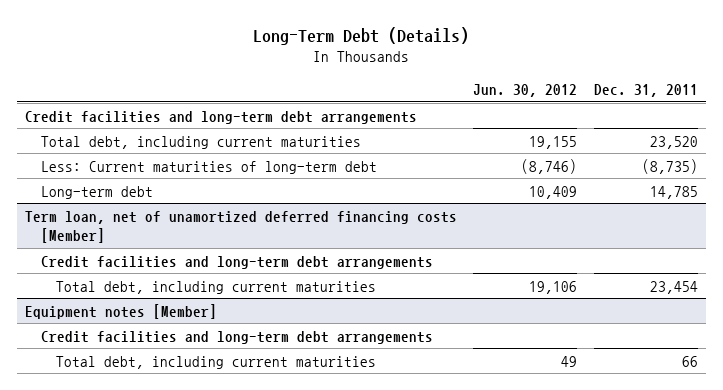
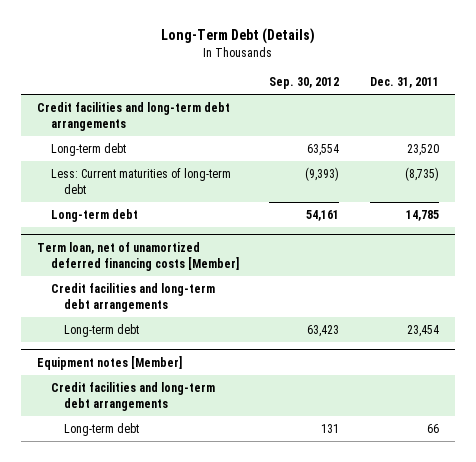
- | Jun. 30, 2012 | Dec. 31, 2011
+ | Sep. 30, 2012 | Dec. 31, 2011
- Total debt, including current maturities | 19,155 | 23,520
+ Long-term debt | 63,554 | 23,520
@ Term loan, net of unamortized deferred financing costs [Member]
- Total debt, including current maturities | 19,106 | 23,454
+ Long-term debt | 63,423 | 23,454
@ Equipment notes [Member]
- Total debt, including current maturities | 49 | 66
+ Long-term debt | 131 | 66

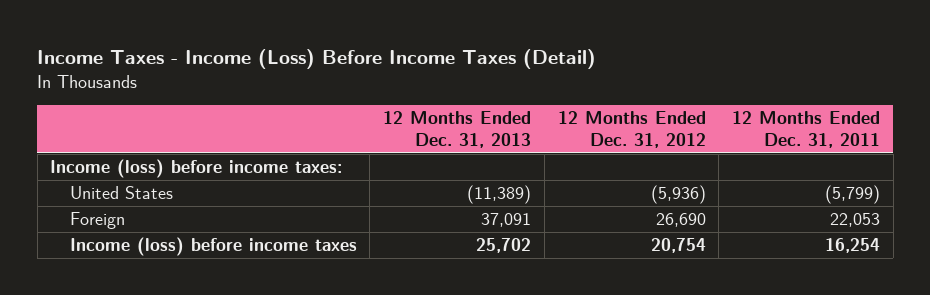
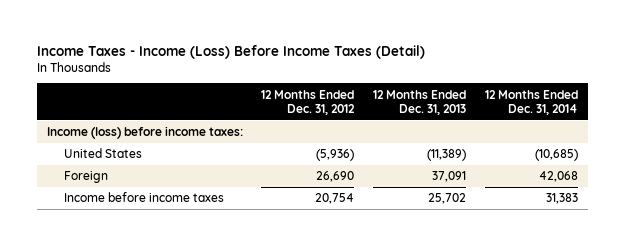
- | 12 Months Ended Dec. 31, 2013 | 12 Months Ended Dec. 31, 2012 | 12 Months Ended Dec. 31, 2011
+ | 12 Months Ended Dec. 31, 2012 | 12 Months Ended Dec. 31, 2013 | 12 Months Ended Dec. 31, 2014
- Income (loss) before income taxes | 25,702 | 20,754 | 16,254
+ Income before income taxes | 20,754 | 25,702 | 31,383

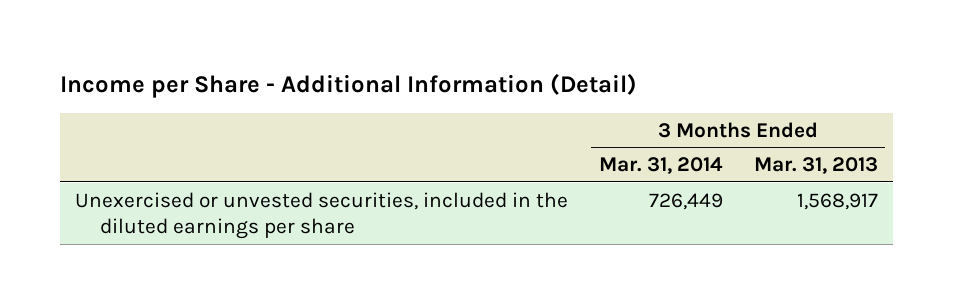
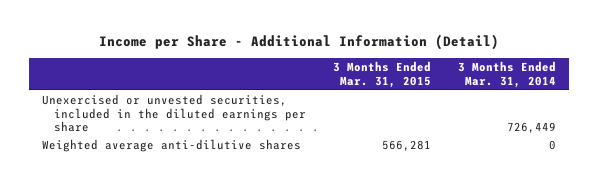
- | 3 Months Ended Mar. 31, 2014 | 3 Months Ended Mar. 31, 2013
+ | 3 Months Ended Mar. 31, 2015 | 3 Months Ended Mar. 31, 2014
+ Weighted average anti-dilutive shares | 566,281 | 0

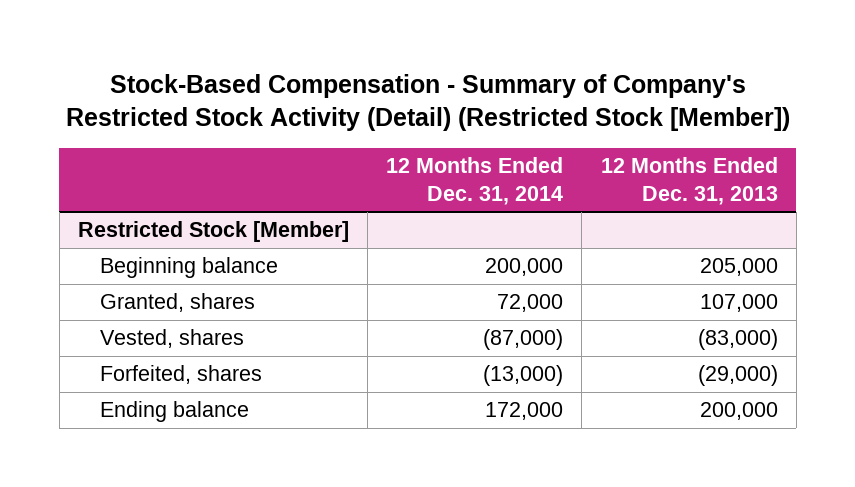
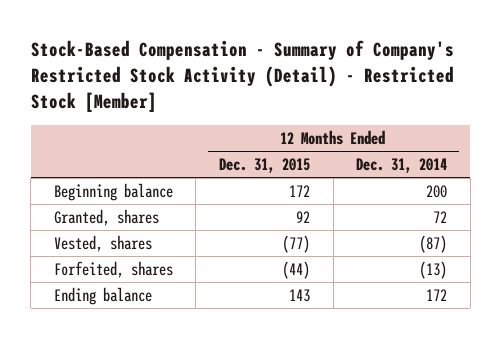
- Stock-Based Compensation - Summary of Company's Restricted Stock Activity (Detail) (Restricted Stock [Member])
+ Stock-Based Compensation - Summary of Company's Restricted Stock Activity (Detail) - Restricted Stock [Member]
- | 12 Months Ended Dec. 31, 2014 | 12 Months Ended Dec. 31, 2013
+ | 12 Months Ended Dec. 31, 2015 | 12 Months Ended Dec. 31, 2014
- Restricted Stock [Member]
- Beginning balance | 200,000 | 205,000
- Granted, shares | 72,000 | 107,000
- Vested, shares | (87,000) | (83,000)
- Forfeited, shares | (13,000) | (29,000)
- Ending balance | 172,000 | 200,000
+ Beginning balance | 172 | 200
+ Granted, shares | 92 | 72
+ Vested, shares | (77) | (87)
+ Forfeited, shares | (44) | (13)
+ Ending balance | 143 | 172

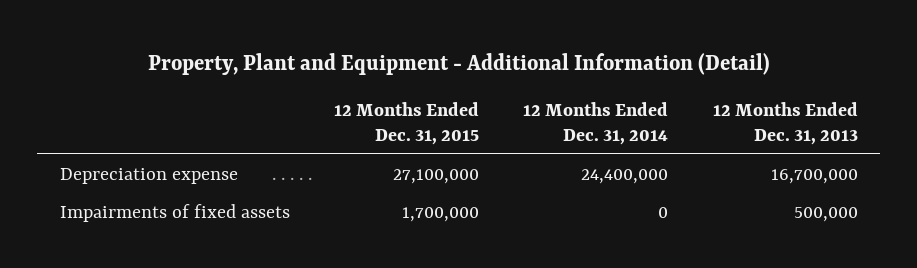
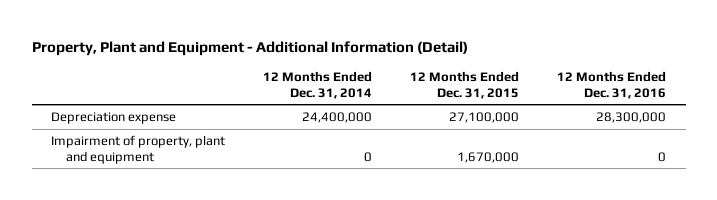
- | 12 Months Ended Dec. 31, 2015 | 12 Months Ended Dec. 31, 2014 | 12 Months Ended Dec. 31, 2013
+ | 12 Months Ended Dec. 31, 2014 | 12 Months Ended Dec. 31, 2015 | 12 Months Ended Dec. 31, 2016
- Impairments of fixed assets | 1,700,000 | 0 | 500,000
+ Impairment of property, plant and equipment | 0 | 1,670,000 | 0

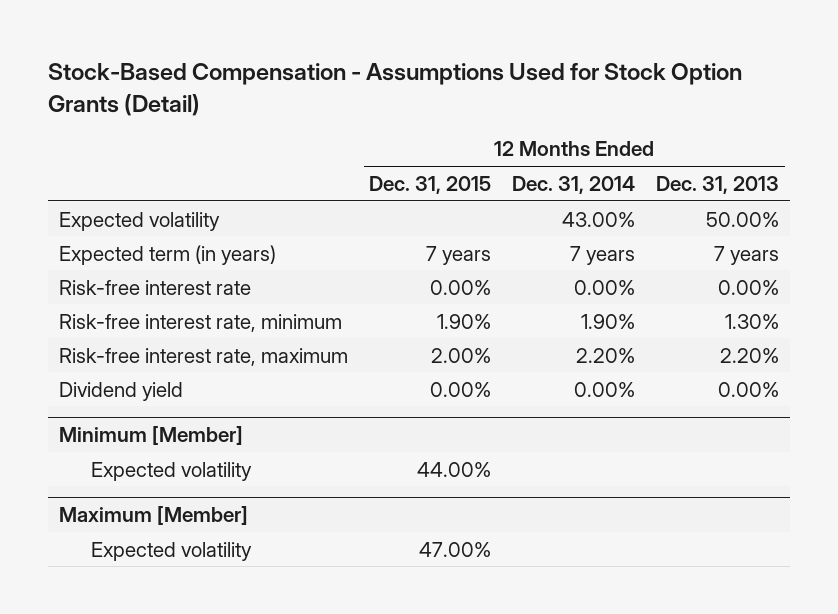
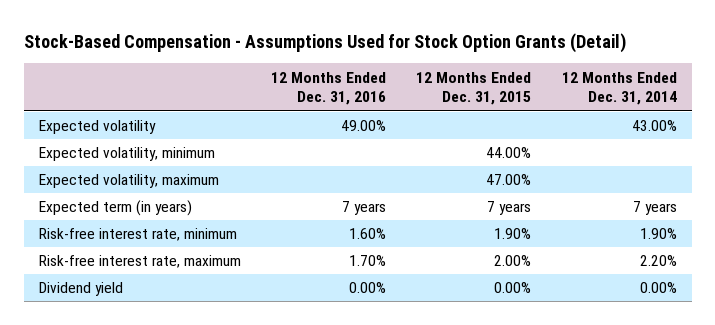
- | 12 Months Ended Dec. 31, 2015 | 12 Months Ended Dec. 31, 2014 | 12 Months Ended Dec. 31, 2013
+ | 12 Months Ended Dec. 31, 2016 | 12 Months Ended Dec. 31, 2015 | 12 Months Ended Dec. 31, 2014
+ Expected volatility, minimum | | 44.00% |
+ Expected volatility, maximum | | 47.00% |
- Risk-free interest rate | 0.00% | 0.00% | 0.00%
- Minimum [Member]
- Expected volatility | 44.00% | |
- Maximum [Member]
- Expected volatility | 47.00% | |

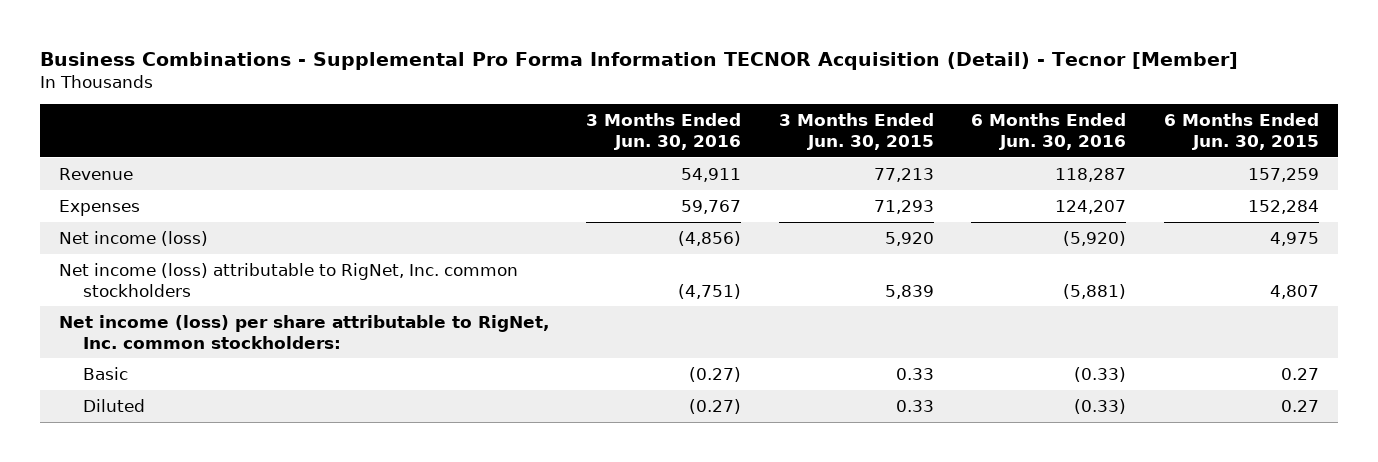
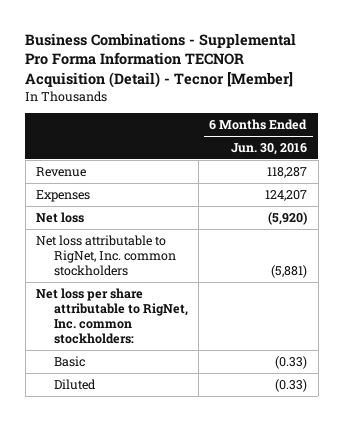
- | 3 Months Ended Jun. 30, 2016 | 3 Months Ended Jun. 30, 2015 | 6 Months Ended Jun. 30, 2016 | 6 Months Ended Jun. 30, 2015
+ | 6 Months Ended Jun. 30, 2016
- Net income (loss) | (4,856) | 5,920 | (5,920) | 4,975
- Net income (loss) attributable to RigNet, Inc. common stockholders | (4,751) | 5,839 | (5,881) | 4,807
- Net income (loss) per share attributable to RigNet, Inc. common stockholders:
+ Net loss | (5,920)
+ Net loss attributable to RigNet, Inc. common stockholders | (5,881)
+ Net loss per share attributable to RigNet, Inc. common stockholders:

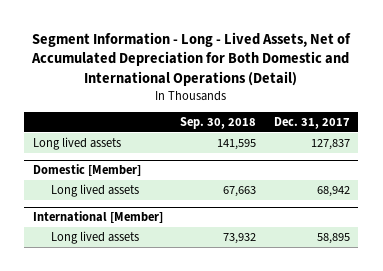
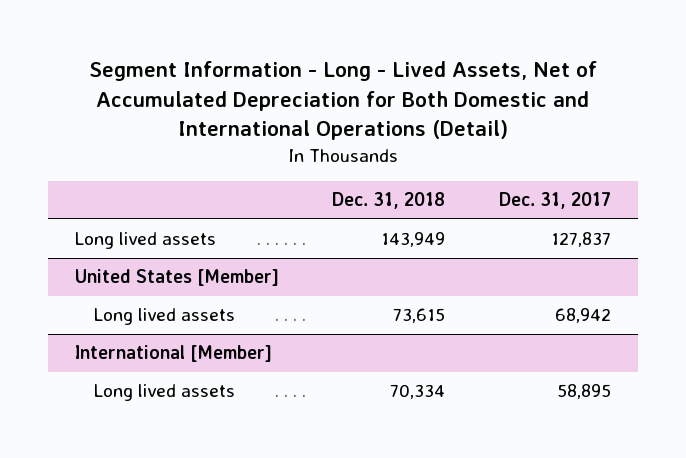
- | Sep. 30, 2018 | Dec. 31, 2017
+ | Dec. 31, 2018 | Dec. 31, 2017
- Domestic [Member]
+ United States [Member]

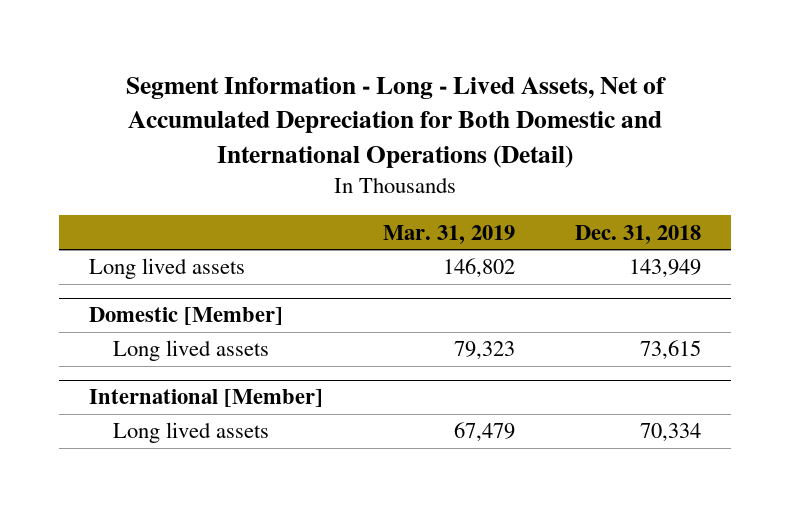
- | Dec. 31, 2018 | Dec. 31, 2017
+ | Mar. 31, 2019 | Dec. 31, 2018
- United States [Member]
+ Domestic [Member]

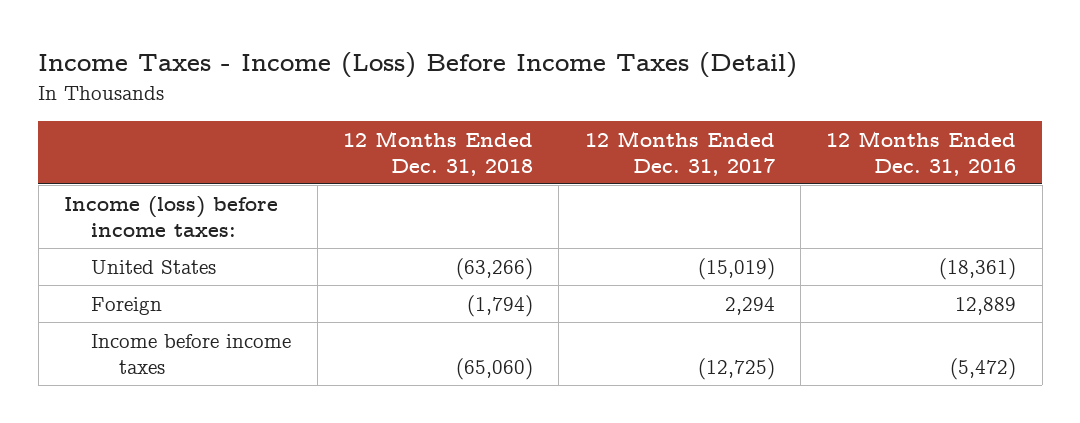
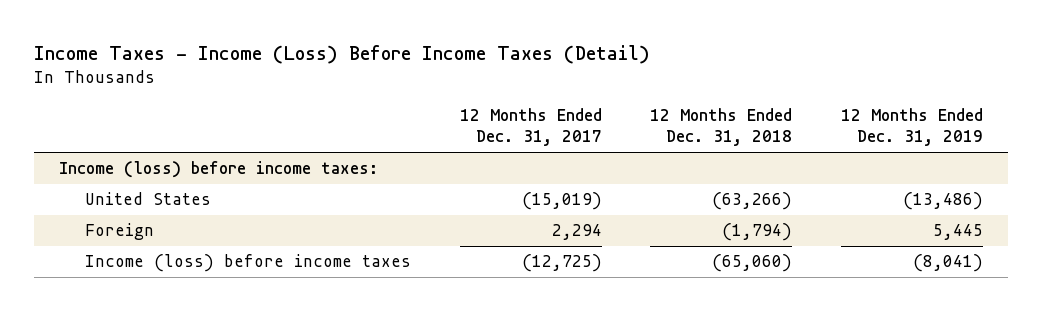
- | 12 Months Ended Dec. 31, 2018 | 12 Months Ended Dec. 31, 2017 | 12 Months Ended Dec. 31, 2016
+ | 12 Months Ended Dec. 31, 2017 | 12 Months Ended Dec. 31, 2018 | 12 Months Ended Dec. 31, 2019
- Income before income taxes | (65,060) | (12,725) | (5,472)
+ Income (loss) before income taxes | (12,725) | (65,060) | (8,041)

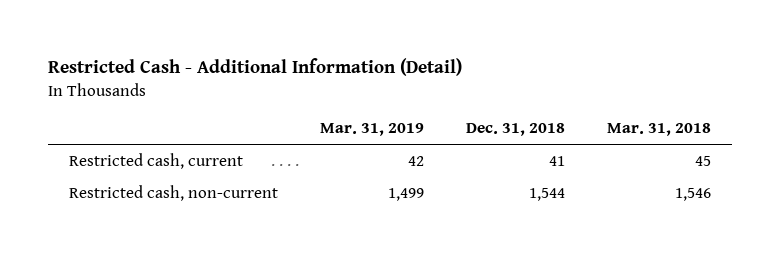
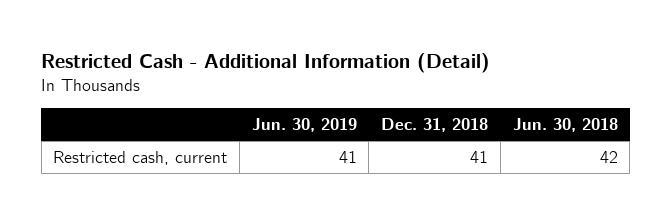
- | Mar. 31, 2019 | Dec. 31, 2018 | Mar. 31, 2018
+ | Jun. 30, 2019 | Dec. 31, 2018 | Jun. 30, 2018
- Restricted cash, non-current | 1,499 | 1,544 | 1,546

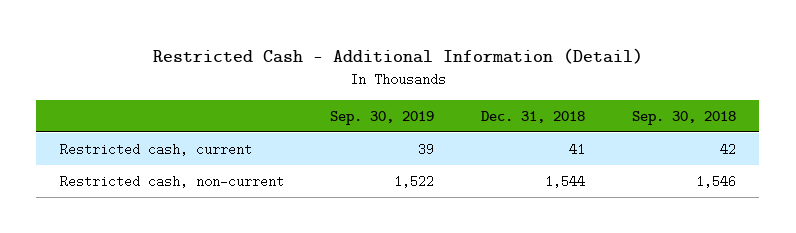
- | Jun. 30, 2019 | Dec. 31, 2018 | Jun. 30, 2018
+ | Sep. 30, 2019 | Dec. 31, 2018 | Sep. 30, 2018
+ Restricted cash, non-current | 1,522 | 1,544 | 1,546

